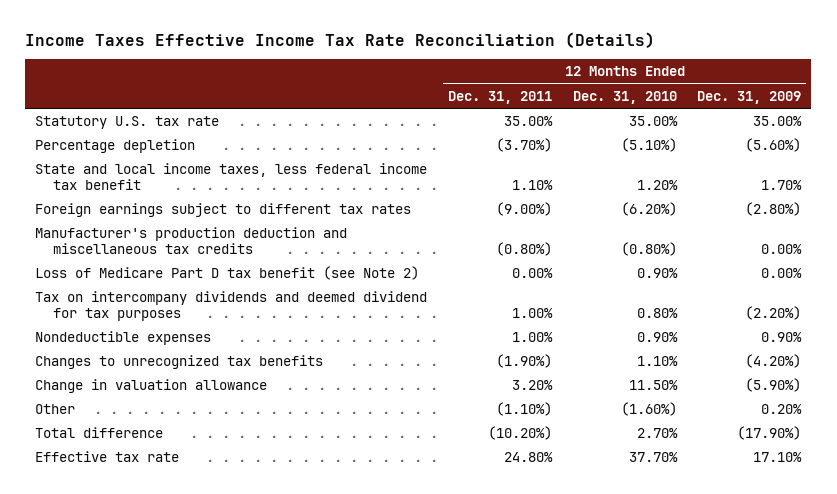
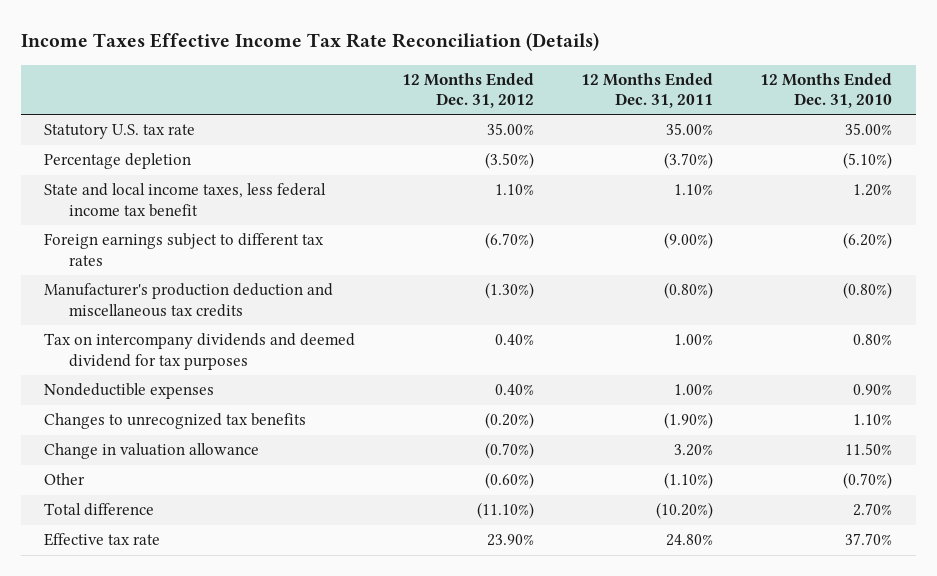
- | 12 Months Ended Dec. 31, 2011 | 12 Months Ended Dec. 31, 2010 | 12 Months Ended Dec. 31, 2009
+ | 12 Months Ended Dec. 31, 2012 | 12 Months Ended Dec. 31, 2011 | 12 Months Ended Dec. 31, 2010
- Loss of Medicare Part D tax benefit (see Note 2) | 0.00% | 0.90% | 0.00%
- Other | (1.10%) | (1.60%) | 0.20%
+ Other | (0.60%) | (1.10%) | (0.70%)

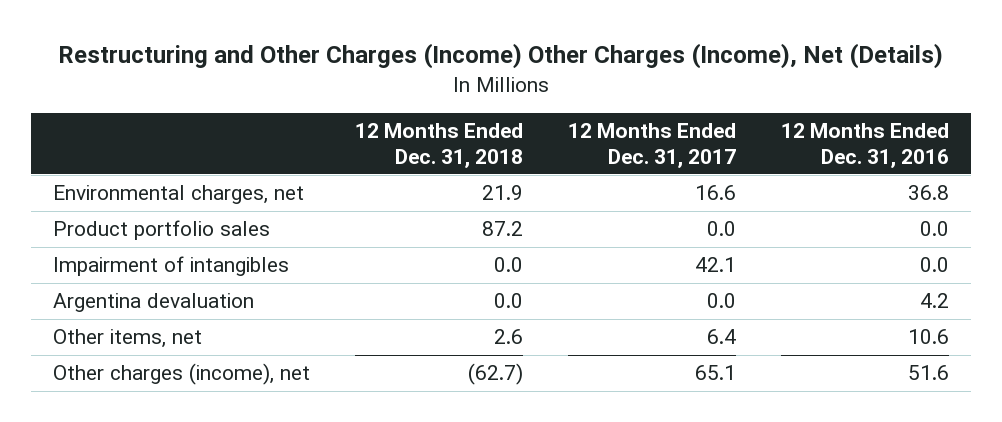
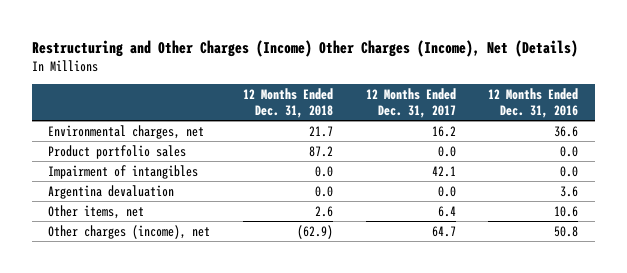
- Environmental charges, net | 21.9 | 16.6 | 36.8
+ Environmental charges, net | 21.7 | 16.2 | 36.6
- Argentina devaluation | 0.0 | 0.0 | 4.2
+ Argentina devaluation | 0.0 | 0.0 | 3.6
- Other charges (income), net | (62.7) | 65.1 | 51.6
+ Other charges (income), net | (62.9) | 64.7 | 50.8

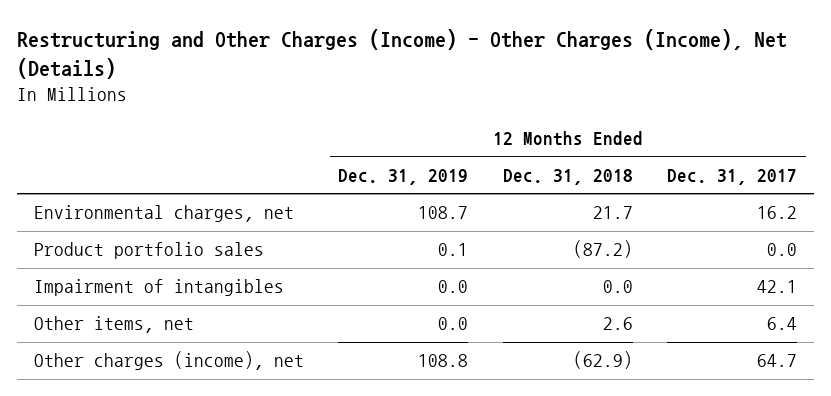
- Restructuring and Other Charges (Income) Other Charges (Income), Net (Details)
+ Restructuring and Other Charges (Income) - Other Charges (Income), Net (Details)
- | 12 Months Ended Dec. 31, 2018 | 12 Months Ended Dec. 31, 2017 | 12 Months Ended Dec. 31, 2016
+ | 12 Months Ended Dec. 31, 2019 | 12 Months Ended Dec. 31, 2018 | 12 Months Ended Dec. 31, 2017
- Product portfolio sales | 87.2 | 0.0 | 0.0
+ Product portfolio sales | 0.1 | (87.2) | 0.0
- Argentina devaluation | 0.0 | 0.0 | 3.6

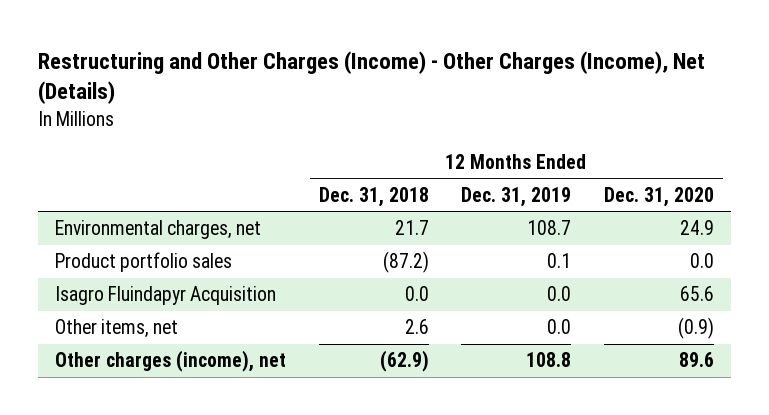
- | 12 Months Ended Dec. 31, 2019 | 12 Months Ended Dec. 31, 2018 | 12 Months Ended Dec. 31, 2017
+ | 12 Months Ended Dec. 31, 2018 | 12 Months Ended Dec. 31, 2019 | 12 Months Ended Dec. 31, 2020
- Impairment of intangibles | 0.0 | 0.0 | 42.1
+ Isagro Fluindapyr Acquisition | 0.0 | 0.0 | 65.6

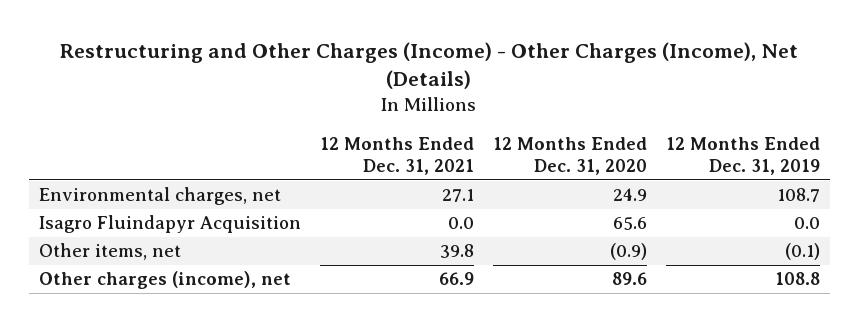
- | 12 Months Ended Dec. 31, 2018 | 12 Months Ended Dec. 31, 2019 | 12 Months Ended Dec. 31, 2020
+ | 12 Months Ended Dec. 31, 2021 | 12 Months Ended Dec. 31, 2020 | 12 Months Ended Dec. 31, 2019
- Product portfolio sales | (87.2) | 0.1 | 0.0
- Other items, net | 2.6 | 0.0 | (0.9)
+ Other items, net | 39.8 | (0.9) | (0.1)

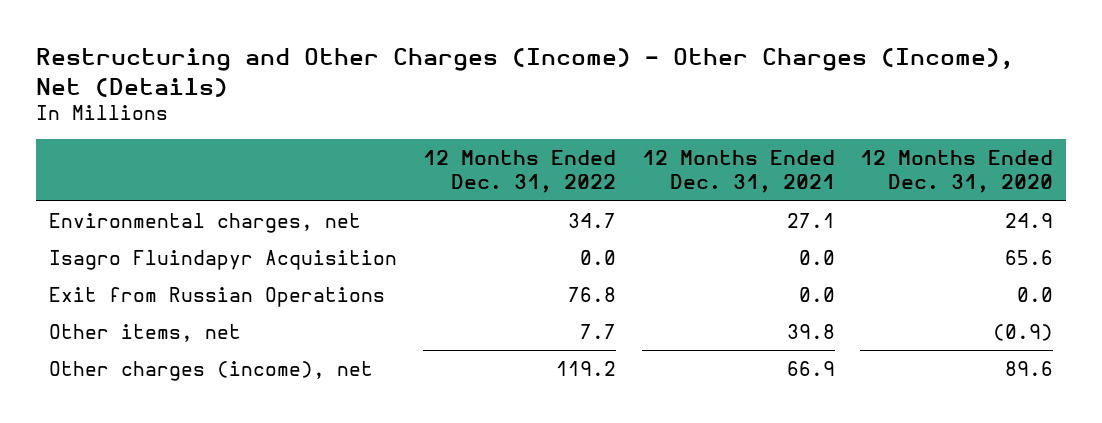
- | 12 Months Ended Dec. 31, 2021 | 12 Months Ended Dec. 31, 2020 | 12 Months Ended Dec. 31, 2019
+ | 12 Months Ended Dec. 31, 2022 | 12 Months Ended Dec. 31, 2021 | 12 Months Ended Dec. 31, 2020
+ Exit from Russian Operations | 76.8 | 0.0 | 0.0

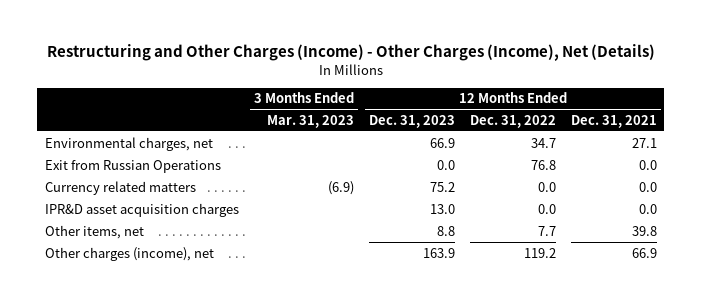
- | 12 Months Ended Dec. 31, 2022 | 12 Months Ended Dec. 31, 2021 | 12 Months Ended Dec. 31, 2020
+ | 3 Months Ended Mar. 31, 2023 | 12 Months Ended Dec. 31, 2023 | 12 Months Ended Dec. 31, 2022 | 12 Months Ended Dec. 31, 2021
- Isagro Fluindapyr Acquisition | 0.0 | 0.0 | 65.6
+ Currency related matters | (6.9) | 75.2 | 0.0 | 0.0
+ IPR&D asset acquisition charges | | 13.0 | 0.0 | 0.0

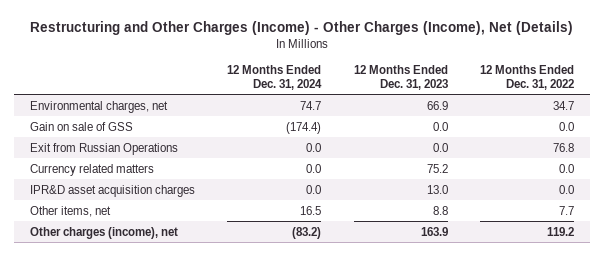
- | 3 Months Ended Mar. 31, 2023 | 12 Months Ended Dec. 31, 2023 | 12 Months Ended Dec. 31, 2022 | 12 Months Ended Dec. 31, 2021
+ | 12 Months Ended Dec. 31, 2024 | 12 Months Ended Dec. 31, 2023 | 12 Months Ended Dec. 31, 2022
+ Gain on sale of GSS | (174.4) | 0.0 | 0.0

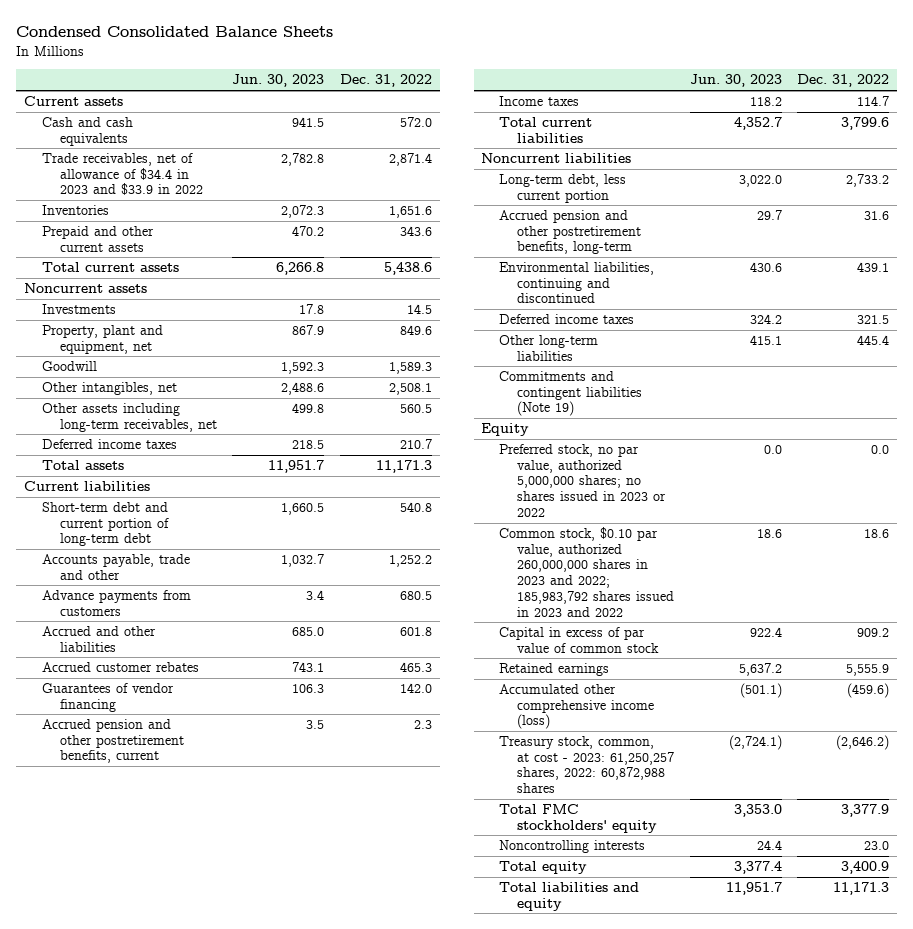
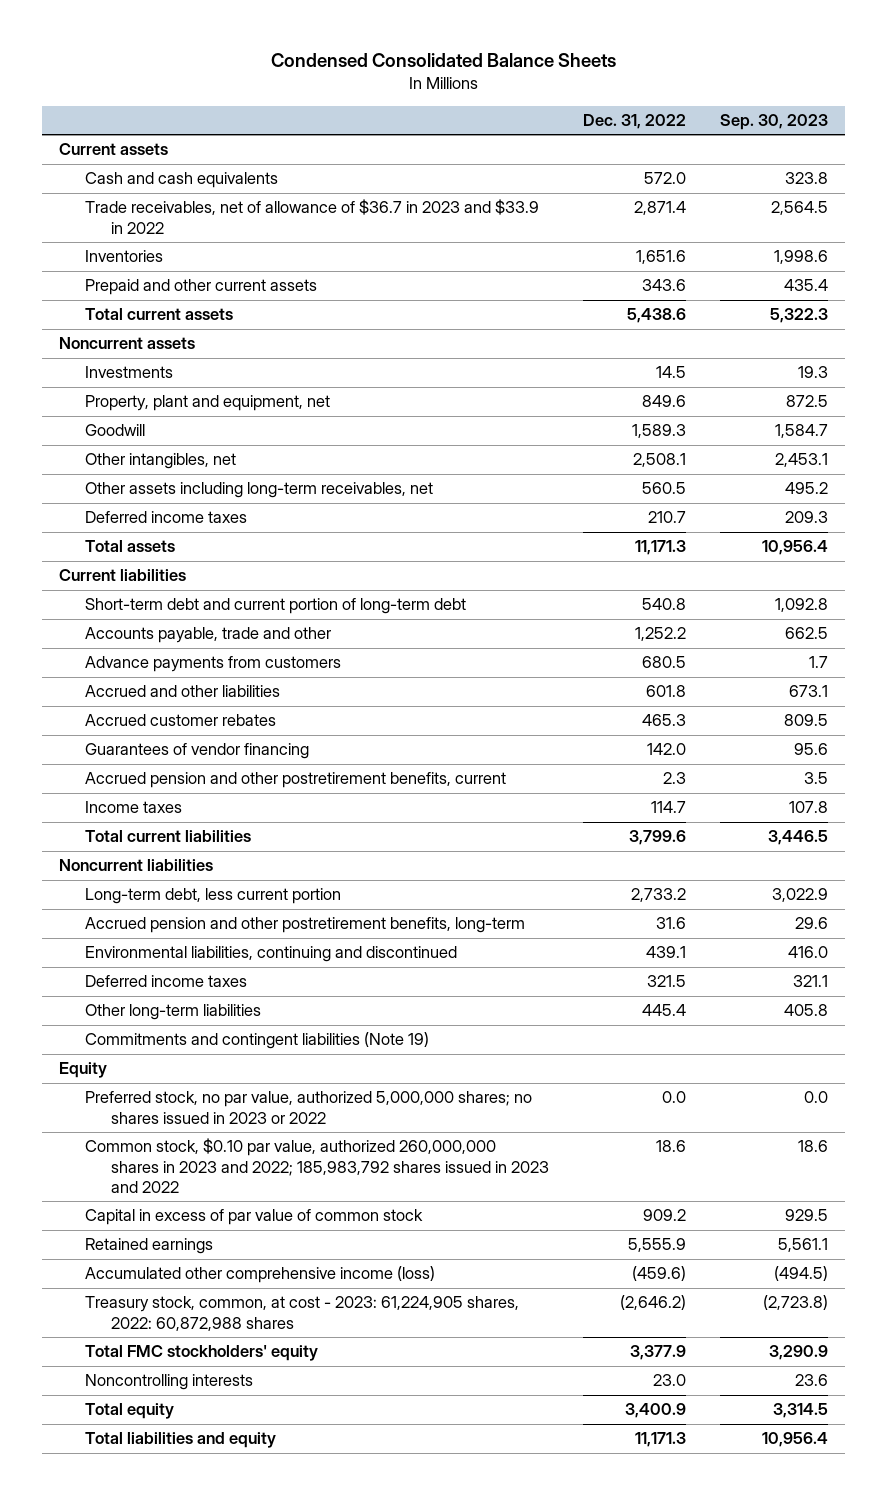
- | Jun. 30, 2023 | Dec. 31, 2022
+ | Dec. 31, 2022 | Sep. 30, 2023
- Trade receivables, net of allowance of $34.4 in 2023 and $33.9 in 2022 | 2,782.8 | 2,871.4
+ Trade receivables, net of allowance of $36.7 in 2023 and $33.9 in 2022 | 2,871.4 | 2,564.5
- Treasury stock, common, at cost - 2023: 61,250,257 shares, 2022: 60,872,988 shares | (2,724.1) | (2,646.2)
+ Treasury stock, common, at cost - 2023: 61,224,905 shares, 2022: 60,872,988 shares | (2,646.2) | (2,723.8)

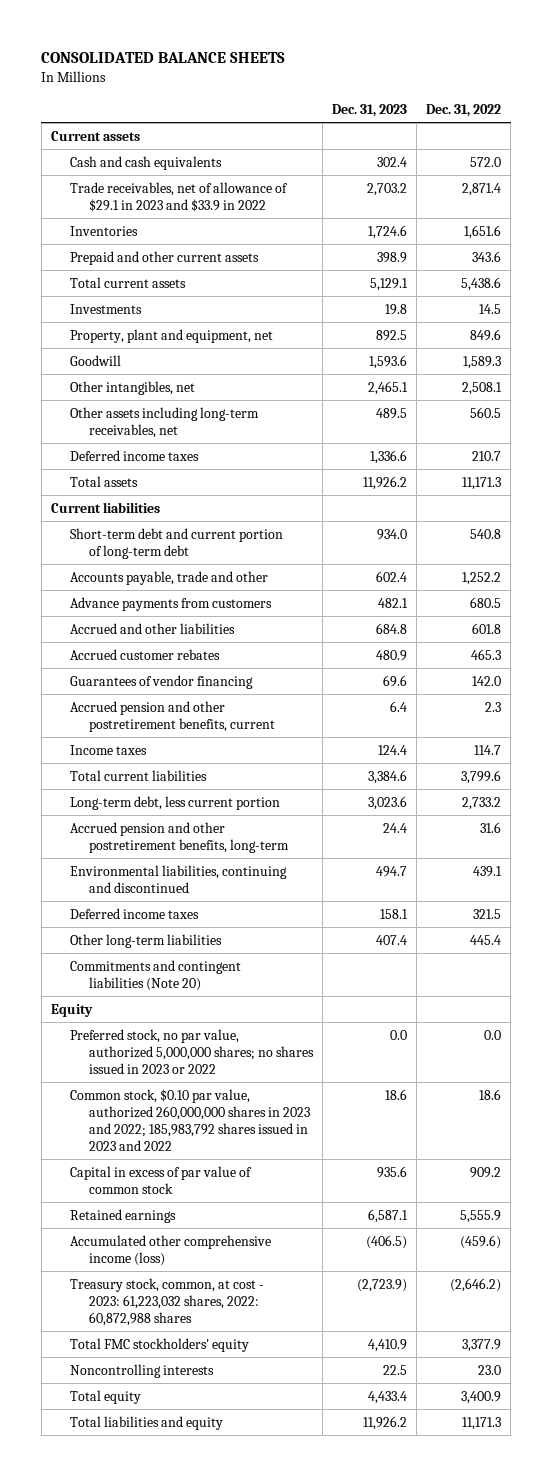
- Condensed Consolidated Balance Sheets
+ CONSOLIDATED BALANCE SHEETS
- | Dec. 31, 2022 | Sep. 30, 2023
+ | Dec. 31, 2023 | Dec. 31, 2022
- Trade receivables, net of allowance of $36.7 in 2023 and $33.9 in 2022 | 2,871.4 | 2,564.5
+ Trade receivables, net of allowance of $29.1 in 2023 and $33.9 in 2022 | 2,703.2 | 2,871.4
- Noncurrent assets
- Noncurrent liabilities
- Commitments and contingent liabilities (Note 19)
+ Commitments and contingent liabilities (Note 20)
- Treasury stock, common, at cost - 2023: 61,224,905 shares, 2022: 60,872,988 shares | (2,646.2) | (2,723.8)
+ Treasury stock, common, at cost - 2023: 61,223,032 shares, 2022: 60,872,988 shares | (2,723.9) | (2,646.2)

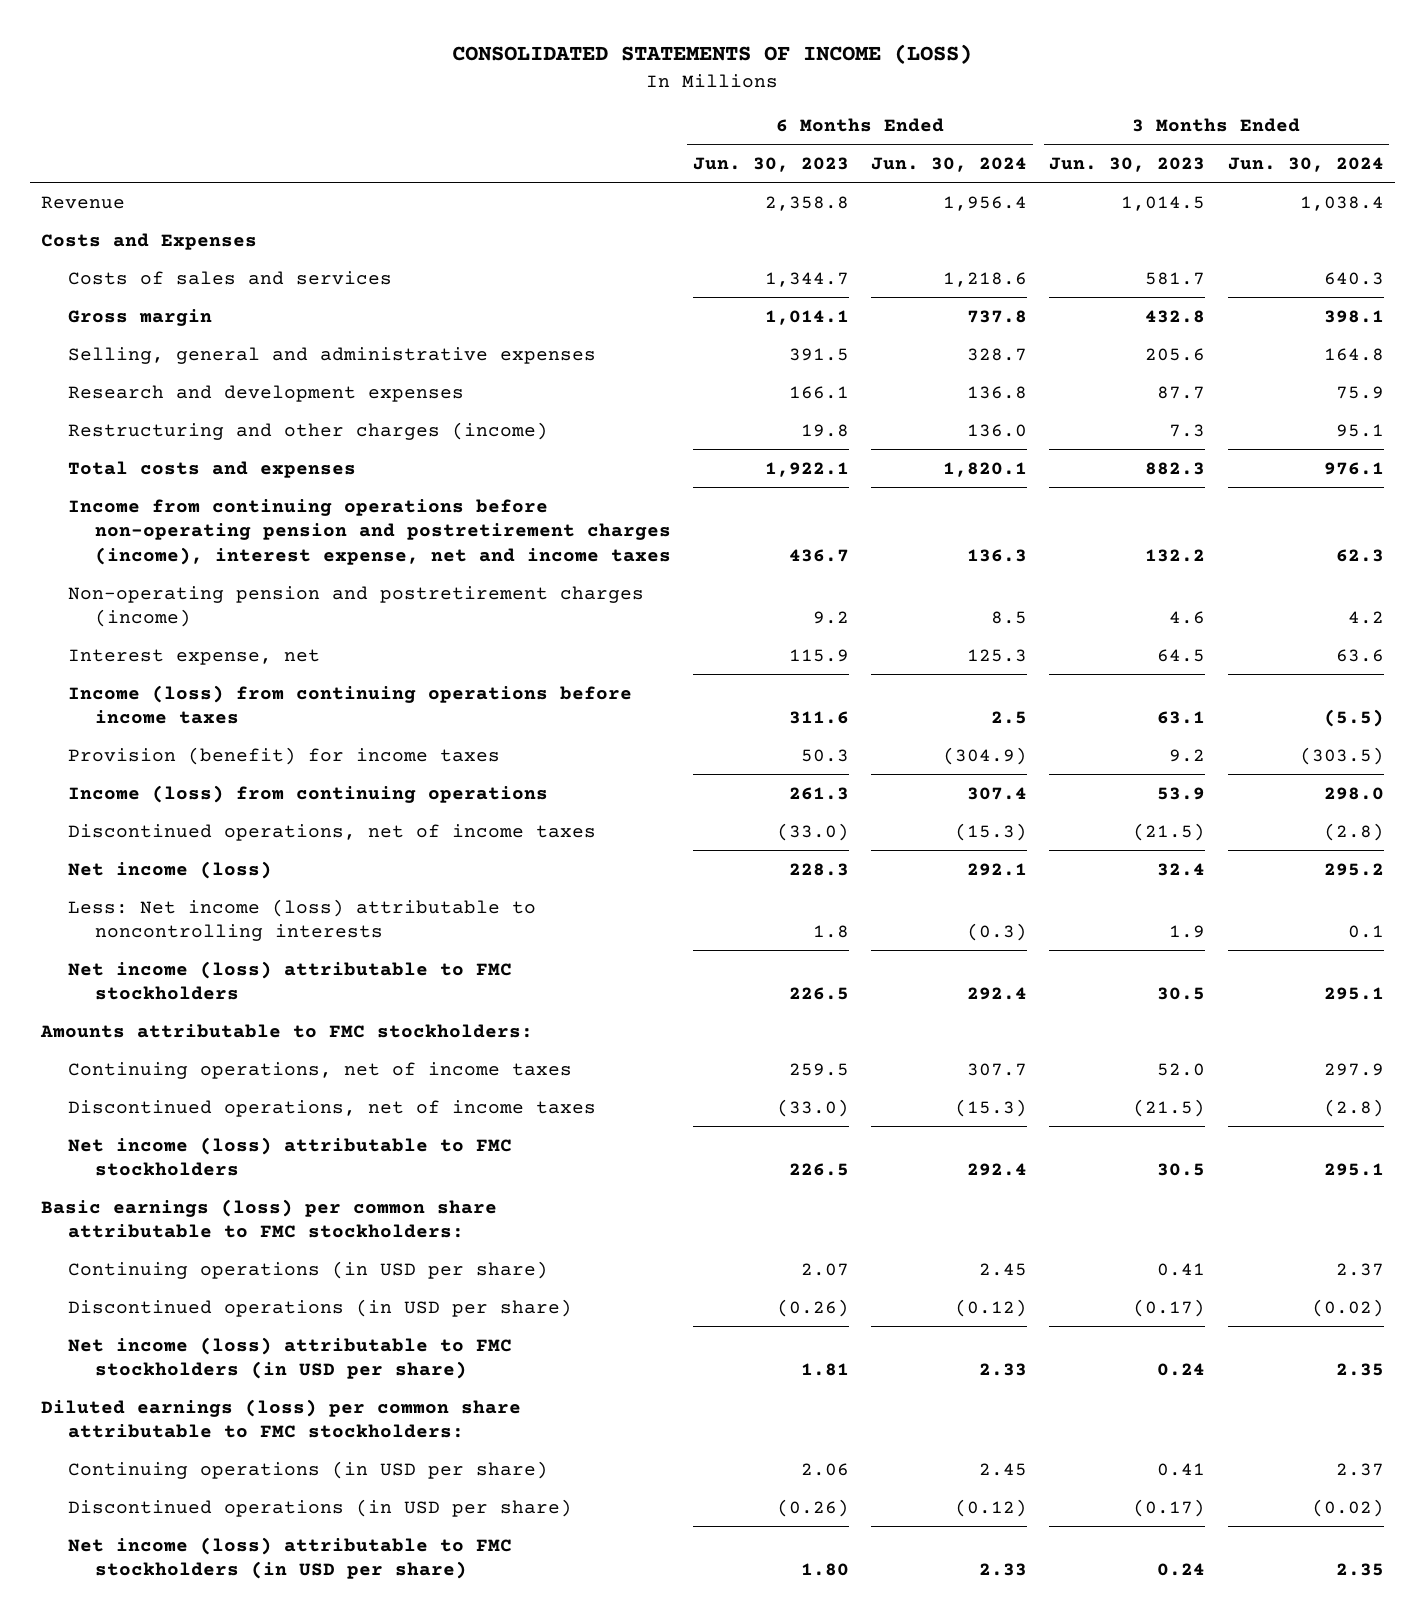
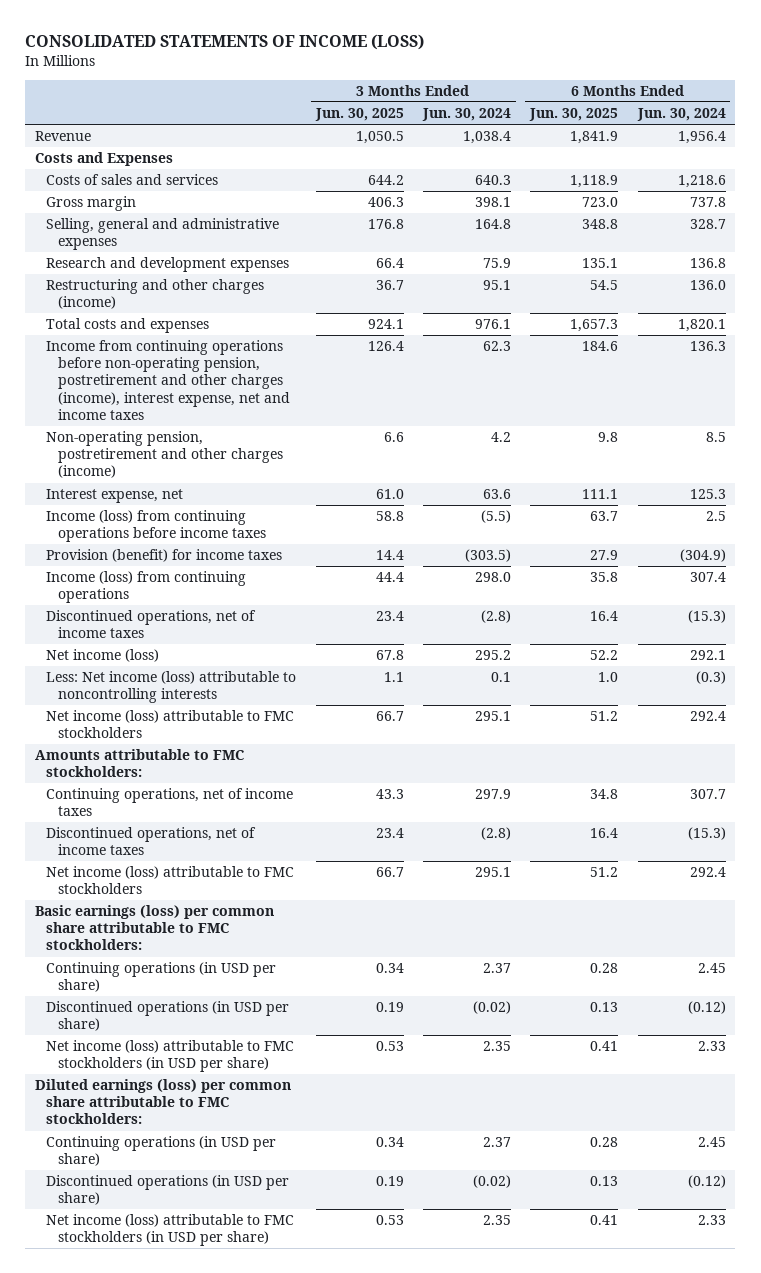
- | 6 Months Ended Jun. 30, 2023 | 6 Months Ended Jun. 30, 2024 | 3 Months Ended Jun. 30, 2023 | 3 Months Ended Jun. 30, 2024
+ | 3 Months Ended Jun. 30, 2025 | 3 Months Ended Jun. 30, 2024 | 6 Months Ended Jun. 30, 2025 | 6 Months Ended Jun. 30, 2024
- Income from continuing operations before non-operating pension and postretirement charges (income), interest expense, net and income taxes | 436.7 | 136.3 | 132.2 | 62.3
- Non-operating pension and postretirement charges (income) | 9.2 | 8.5 | 4.6 | 4.2
+ Income from continuing operations before non-operating pension, postretirement and other charges (income), interest expense, net and income taxes | 126.4 | 62.3 | 184.6 | 136.3
+ Non-operating pension, postretirement and other charges (income) | 6.6 | 4.2 | 9.8 | 8.5

